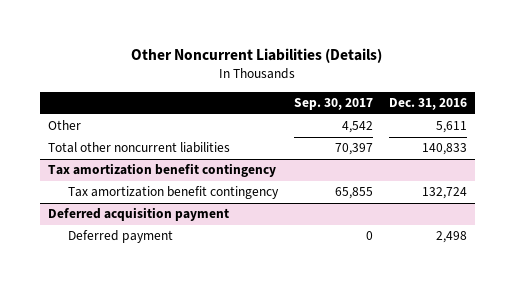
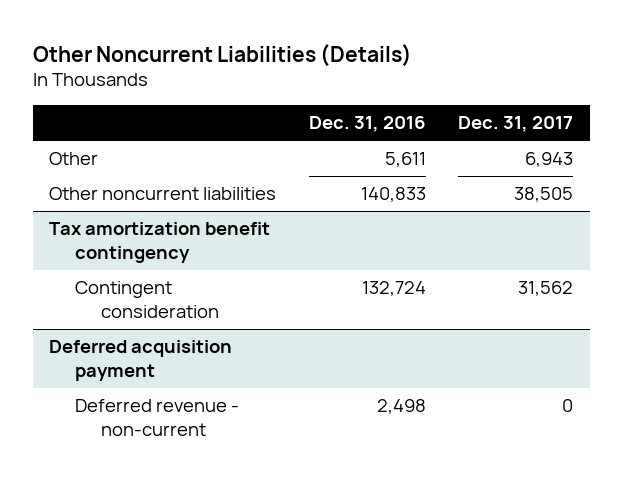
- | Sep. 30, 2017 | Dec. 31, 2016
+ | Dec. 31, 2016 | Dec. 31, 2017
- Total other noncurrent liabilities | 70,397 | 140,833
+ Other noncurrent liabilities | 140,833 | 38,505
@ Tax amortization benefit contingency
- Tax amortization benefit contingency | 65,855 | 132,724
+ Contingent consideration | 132,724 | 31,562
@ Deferred acquisition payment
- Deferred payment | 0 | 2,498
+ Deferred revenue - non-current | 2,498 | 0

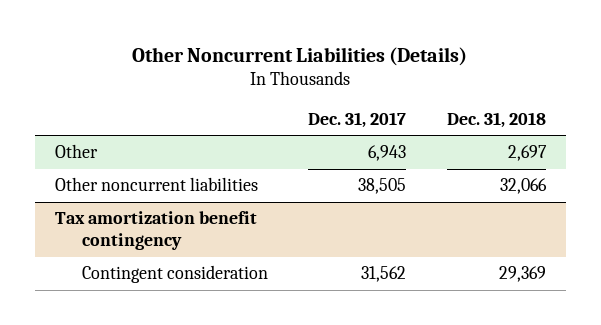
- | Dec. 31, 2016 | Dec. 31, 2017
+ | Dec. 31, 2017 | Dec. 31, 2018
- Deferred acquisition payment
- Deferred revenue - non-current | 2,498 | 0

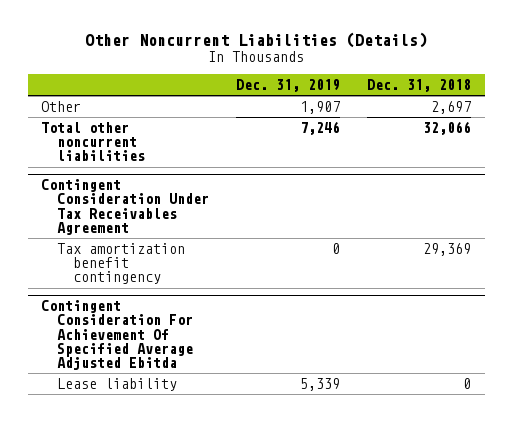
- | Dec. 31, 2017 | Dec. 31, 2018
+ | Dec. 31, 2019 | Dec. 31, 2018
- Other noncurrent liabilities | 38,505 | 32,066
- Tax amortization benefit contingency
- Contingent consideration | 31,562 | 29,369
+ Total other noncurrent liabilities | 7,246 | 32,066
+ Contingent Consideration Under Tax Receivables Agreement
+ Tax amortization benefit contingency | 0 | 29,369
+ Contingent Consideration For Achievement Of Specified Average Adjusted Ebitda
+ Lease liability | 5,339 | 0

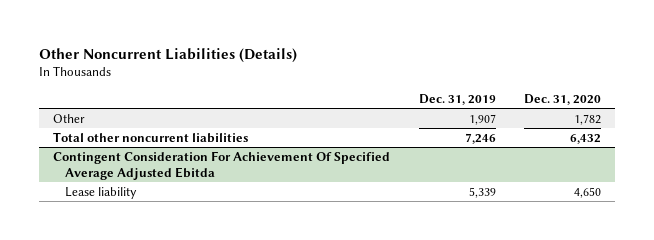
- | Dec. 31, 2019 | Dec. 31, 2018
+ | Dec. 31, 2019 | Dec. 31, 2020
- Contingent Consideration Under Tax Receivables Agreement
- Tax amortization benefit contingency | 0 | 29,369

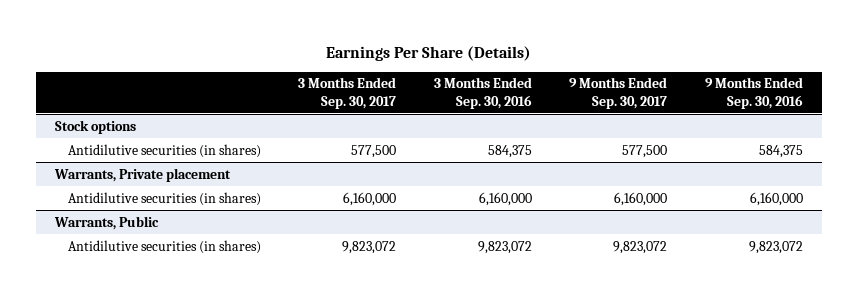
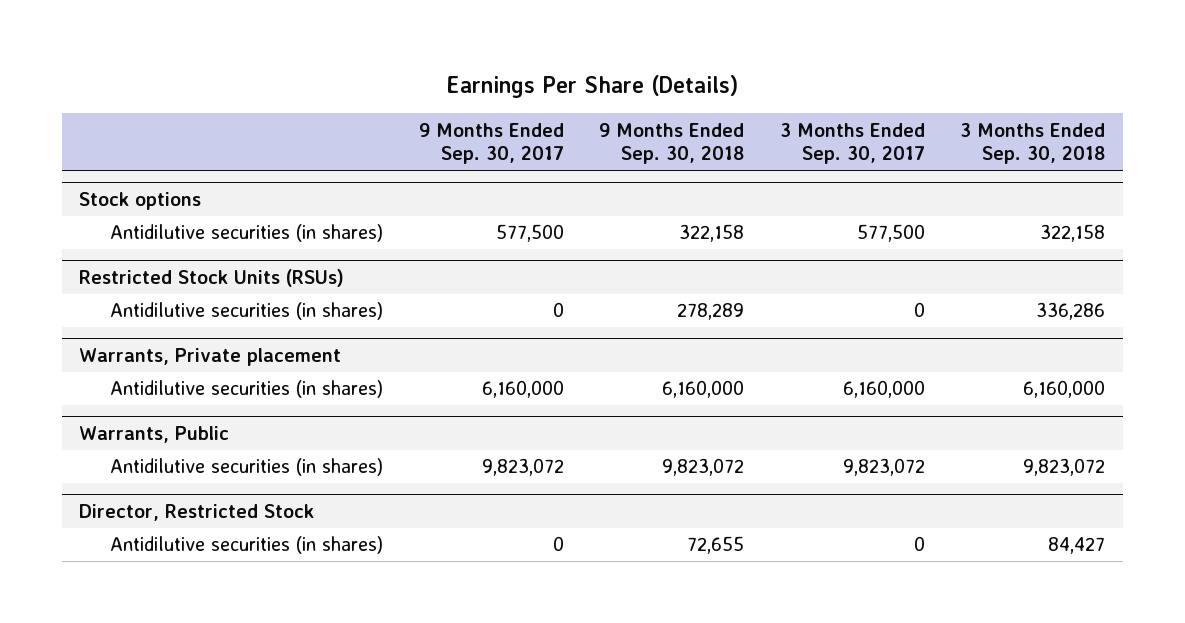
- | 3 Months Ended Sep. 30, 2017 | 3 Months Ended Sep. 30, 2016 | 9 Months Ended Sep. 30, 2017 | 9 Months Ended Sep. 30, 2016
+ | 9 Months Ended Sep. 30, 2017 | 9 Months Ended Sep. 30, 2018 | 3 Months Ended Sep. 30, 2017 | 3 Months Ended Sep. 30, 2018
+ Restricted Stock Units (RSUs)
+ Antidilutive securities (in shares) | 0 | 278,289 | 0 | 336,286
+ Director, Restricted Stock
+ Antidilutive securities (in shares) | 0 | 72,655 | 0 | 84,427

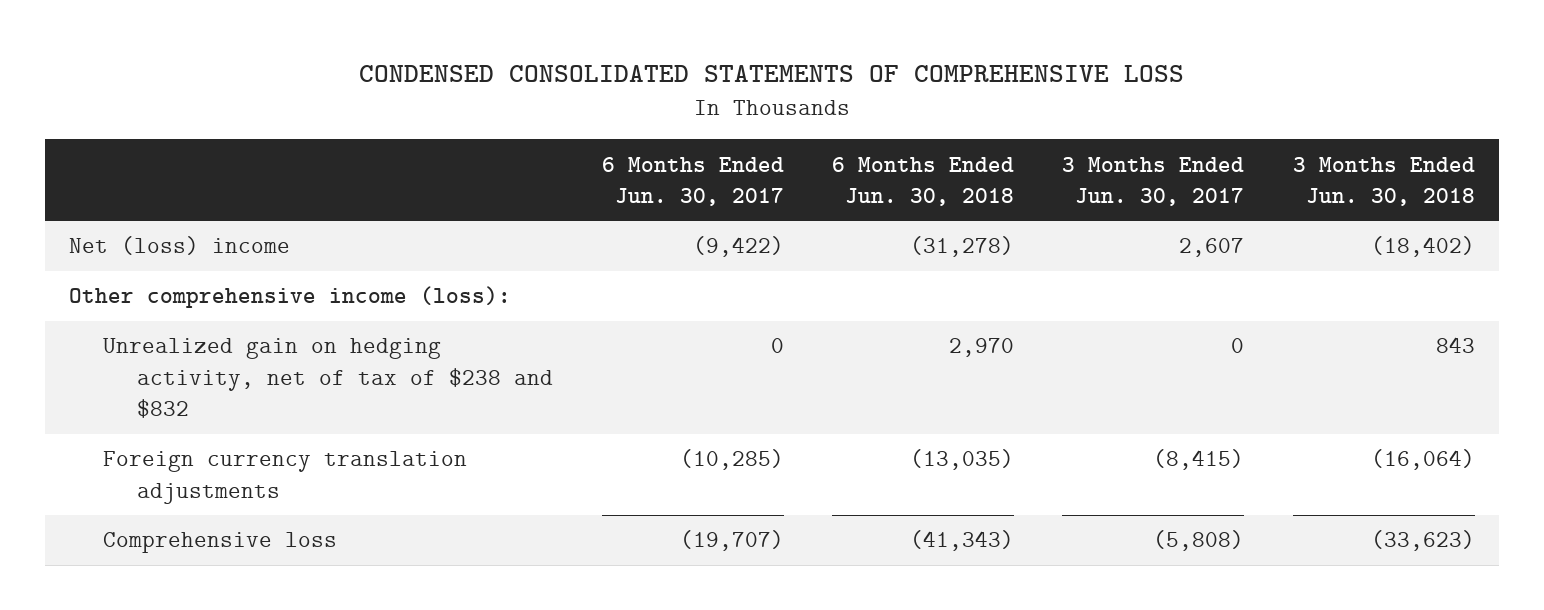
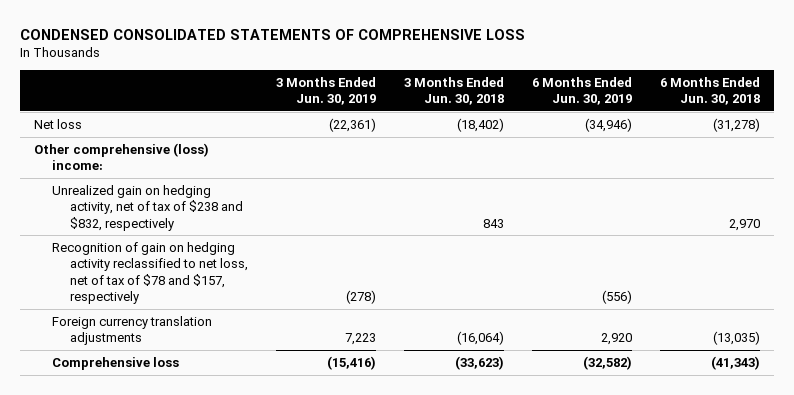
- | 6 Months Ended Jun. 30, 2017 | 6 Months Ended Jun. 30, 2018 | 3 Months Ended Jun. 30, 2017 | 3 Months Ended Jun. 30, 2018
+ | 3 Months Ended Jun. 30, 2019 | 3 Months Ended Jun. 30, 2018 | 6 Months Ended Jun. 30, 2019 | 6 Months Ended Jun. 30, 2018
- Net (loss) income | (9,422) | (31,278) | 2,607 | (18,402)
- Other comprehensive income (loss):
- Unrealized gain on hedging activity, net of tax of $238 and $832 | 0 | 2,970 | 0 | 843
+ Net loss | (22,361) | (18,402) | (34,946) | (31,278)
+ Other comprehensive (loss) income:
+ Unrealized gain on hedging activity, net of tax of $238 and $832, respectively | | 843 | | 2,970
+ Recognition of gain on hedging activity reclassified to net loss, net of tax of $78 and $157, respectively | (278) | | (556) |

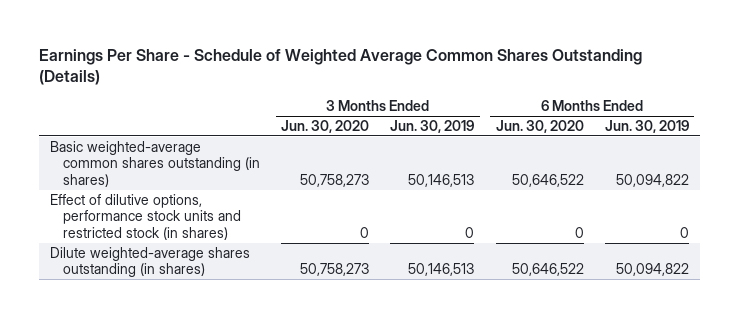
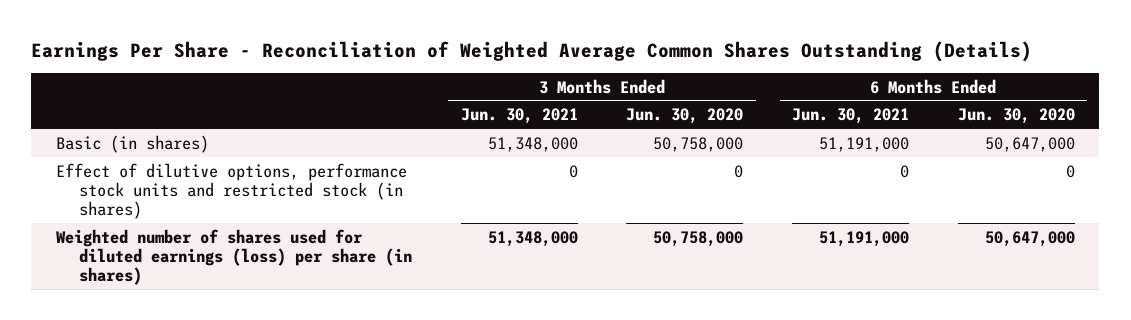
- Earnings Per Share - Schedule of Weighted Average Common Shares Outstanding (Details)
+ Earnings Per Share - Reconciliation of Weighted Average Common Shares Outstanding (Details)
- | 3 Months Ended Jun. 30, 2020 | 3 Months Ended Jun. 30, 2019 | 6 Months Ended Jun. 30, 2020 | 6 Months Ended Jun. 30, 2019
+ | 3 Months Ended Jun. 30, 2021 | 3 Months Ended Jun. 30, 2020 | 6 Months Ended Jun. 30, 2021 | 6 Months Ended Jun. 30, 2020
- Basic weighted-average common shares outstanding (in shares) | 50,758,273 | 50,146,513 | 50,646,522 | 50,094,822
+ Basic (in shares) | 51,348,000 | 50,758,000 | 51,191,000 | 50,647,000
- Dilute weighted-average shares outstanding (in shares) | 50,758,273 | 50,146,513 | 50,646,522 | 50,094,822
+ Weighted number of shares used for diluted earnings (loss) per share (in shares) | 51,348,000 | 50,758,000 | 51,191,000 | 50,647,000

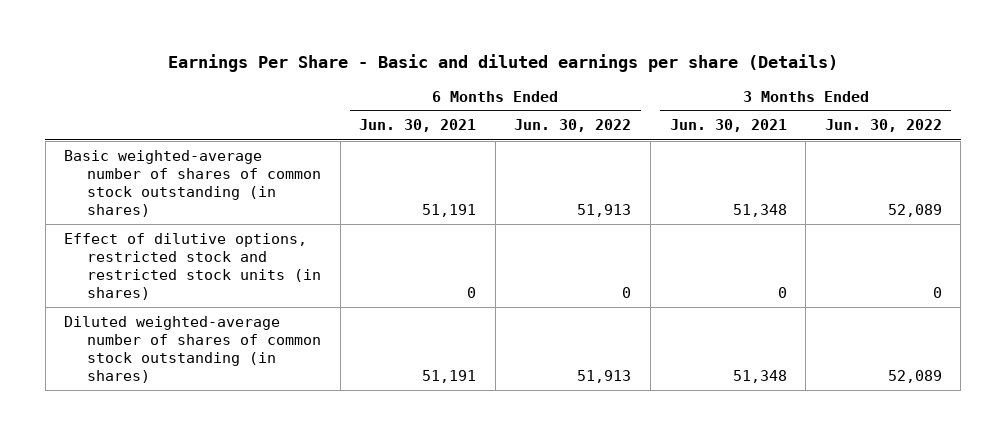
- Earnings Per Share - Reconciliation of Weighted Average Common Shares Outstanding (Details)
+ Earnings Per Share - Basic and diluted earnings per share (Details)
- | 3 Months Ended Jun. 30, 2021 | 3 Months Ended Jun. 30, 2020 | 6 Months Ended Jun. 30, 2021 | 6 Months Ended Jun. 30, 2020
+ | 6 Months Ended Jun. 30, 2021 | 6 Months Ended Jun. 30, 2022 | 3 Months Ended Jun. 30, 2021 | 3 Months Ended Jun. 30, 2022
- Basic (in shares) | 51,348,000 | 50,758,000 | 51,191,000 | 50,647,000
- Effect of dilutive options, performance stock units and restricted stock (in shares) | 0 | 0 | 0 | 0
- Weighted number of shares used for diluted earnings (loss) per share (in shares) | 51,348,000 | 50,758,000 | 51,191,000 | 50,647,000
+ Basic weighted-average number of shares of common stock outstanding (in shares) | 51,191 | 51,913 | 51,348 | 52,089
+ Effect of dilutive options, restricted stock and restricted stock units (in shares) | 0 | 0 | 0 | 0
+ Diluted weighted-average number of shares of common stock outstanding (in shares) | 51,191 | 51,913 | 51,348 | 52,089

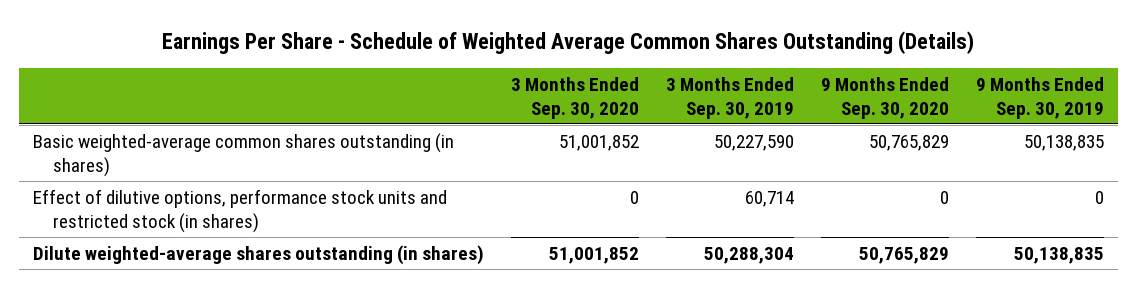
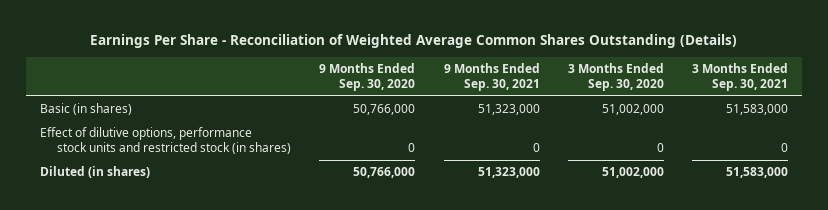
- Earnings Per Share - Schedule of Weighted Average Common Shares Outstanding (Details)
+ Earnings Per Share - Reconciliation of Weighted Average Common Shares Outstanding (Details)
- | 3 Months Ended Sep. 30, 2020 | 3 Months Ended Sep. 30, 2019 | 9 Months Ended Sep. 30, 2020 | 9 Months Ended Sep. 30, 2019
+ | 9 Months Ended Sep. 30, 2020 | 9 Months Ended Sep. 30, 2021 | 3 Months Ended Sep. 30, 2020 | 3 Months Ended Sep. 30, 2021
- Basic weighted-average common shares outstanding (in shares) | 51,001,852 | 50,227,590 | 50,765,829 | 50,138,835
+ Basic (in shares) | 50,766,000 | 51,323,000 | 51,002,000 | 51,583,000
- Dilute weighted-average shares outstanding (in shares) | 51,001,852 | 50,288,304 | 50,765,829 | 50,138,835
+ Diluted (in shares) | 50,766,000 | 51,323,000 | 51,002,000 | 51,583,000

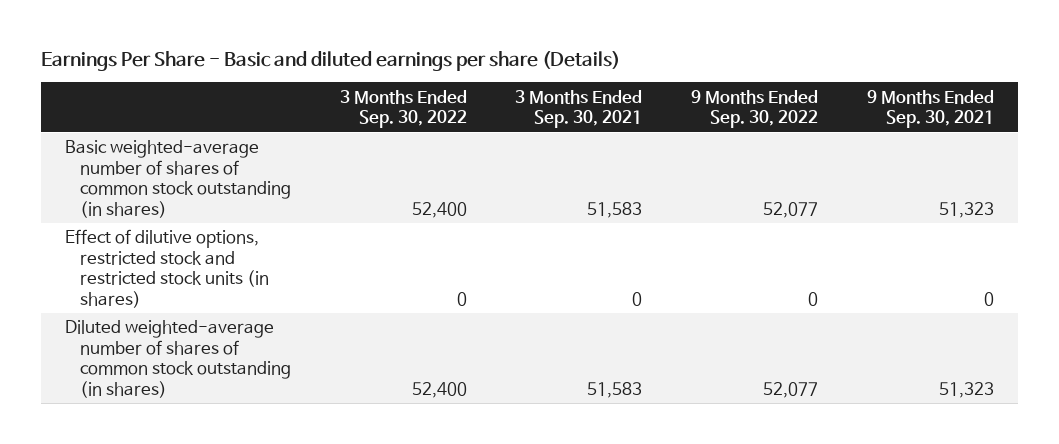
- Earnings Per Share - Reconciliation of Weighted Average Common Shares Outstanding (Details)
+ Earnings Per Share - Basic and diluted earnings per share (Details)
- | 9 Months Ended Sep. 30, 2020 | 9 Months Ended Sep. 30, 2021 | 3 Months Ended Sep. 30, 2020 | 3 Months Ended Sep. 30, 2021
+ | 3 Months Ended Sep. 30, 2022 | 3 Months Ended Sep. 30, 2021 | 9 Months Ended Sep. 30, 2022 | 9 Months Ended Sep. 30, 2021
- Basic (in shares) | 50,766,000 | 51,323,000 | 51,002,000 | 51,583,000
- Effect of dilutive options, performance stock units and restricted stock (in shares) | 0 | 0 | 0 | 0
- Diluted (in shares) | 50,766,000 | 51,323,000 | 51,002,000 | 51,583,000
+ Basic weighted-average number of shares of common stock outstanding (in shares) | 52,400 | 51,583 | 52,077 | 51,323
+ Effect of dilutive options, restricted stock and restricted stock units (in shares) | 0 | 0 | 0 | 0
+ Diluted weighted-average number of shares of common stock outstanding (in shares) | 52,400 | 51,583 | 52,077 | 51,323

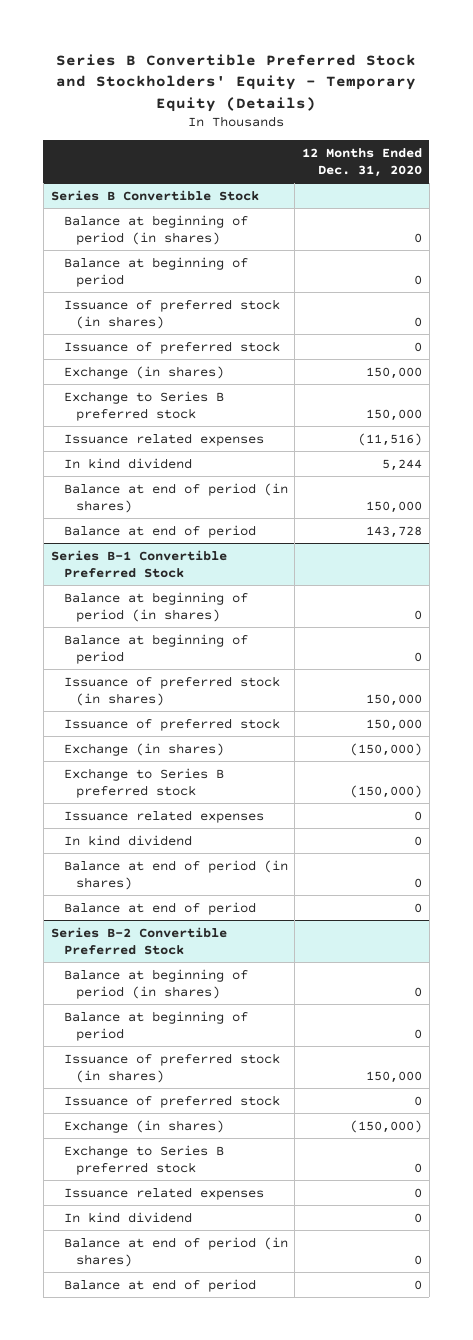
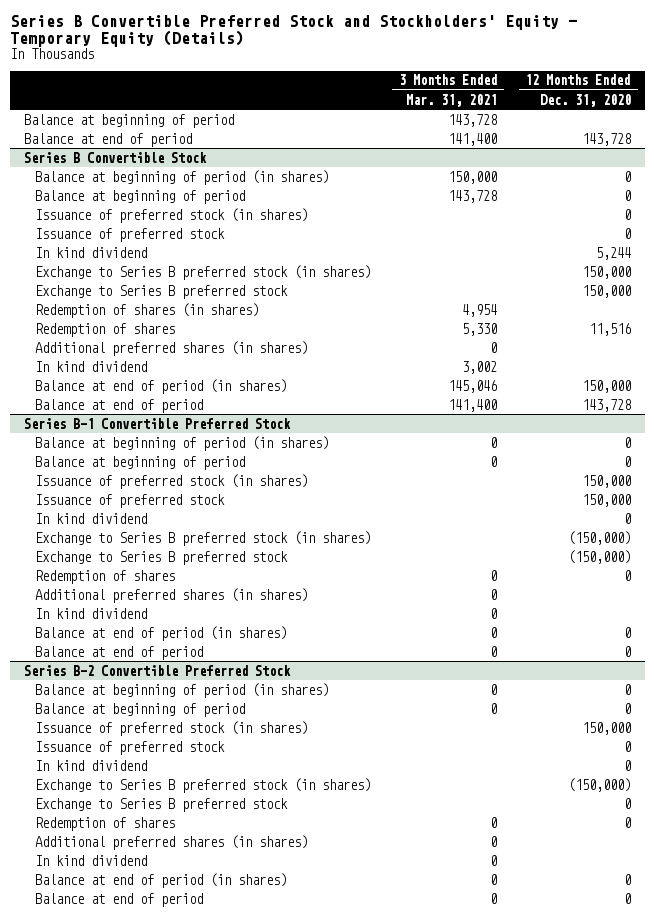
- | 12 Months Ended Dec. 31, 2020
+ | 3 Months Ended Mar. 31, 2021 | 12 Months Ended Dec. 31, 2020
+ Balance at beginning of period | 143,728 |
+ Balance at end of period | 141,400 | 143,728
@ Series B Convertible Stock
- Exchange (in shares) | 150,000
- Issuance related expenses | (11,516)
+ Exchange to Series B preferred stock (in shares) | | 150,000
moved down: Exchange to Series B preferred stock | | 150,000
+ Redemption of shares (in shares) | 4,954 |
+ Redemption of shares | 5,330 | 11,516
+ Additional preferred shares (in shares) | 0 |
+ In kind dividend | 3,002 |
@ Series B-1 Convertible Preferred Stock
- Exchange (in shares) | (150,000)
- Issuance related expenses | 0
+ Exchange to Series B preferred stock (in shares) | | (150,000)
moved down: Exchange to Series B preferred stock | | (150,000)
+ Redemption of shares | 0 | 0
+ Additional preferred shares (in shares) | 0 |
+ In kind dividend | 0 |
@ Series B-2 Convertible Preferred Stock
- Exchange (in shares) | (150,000)
- Issuance related expenses | 0
+ Exchange to Series B preferred stock (in shares) | | (150,000)
moved down: Exchange to Series B preferred stock | | 0
+ Redemption of shares | 0 | 0
+ Additional preferred shares (in shares) | 0 |
+ In kind dividend | 0 |

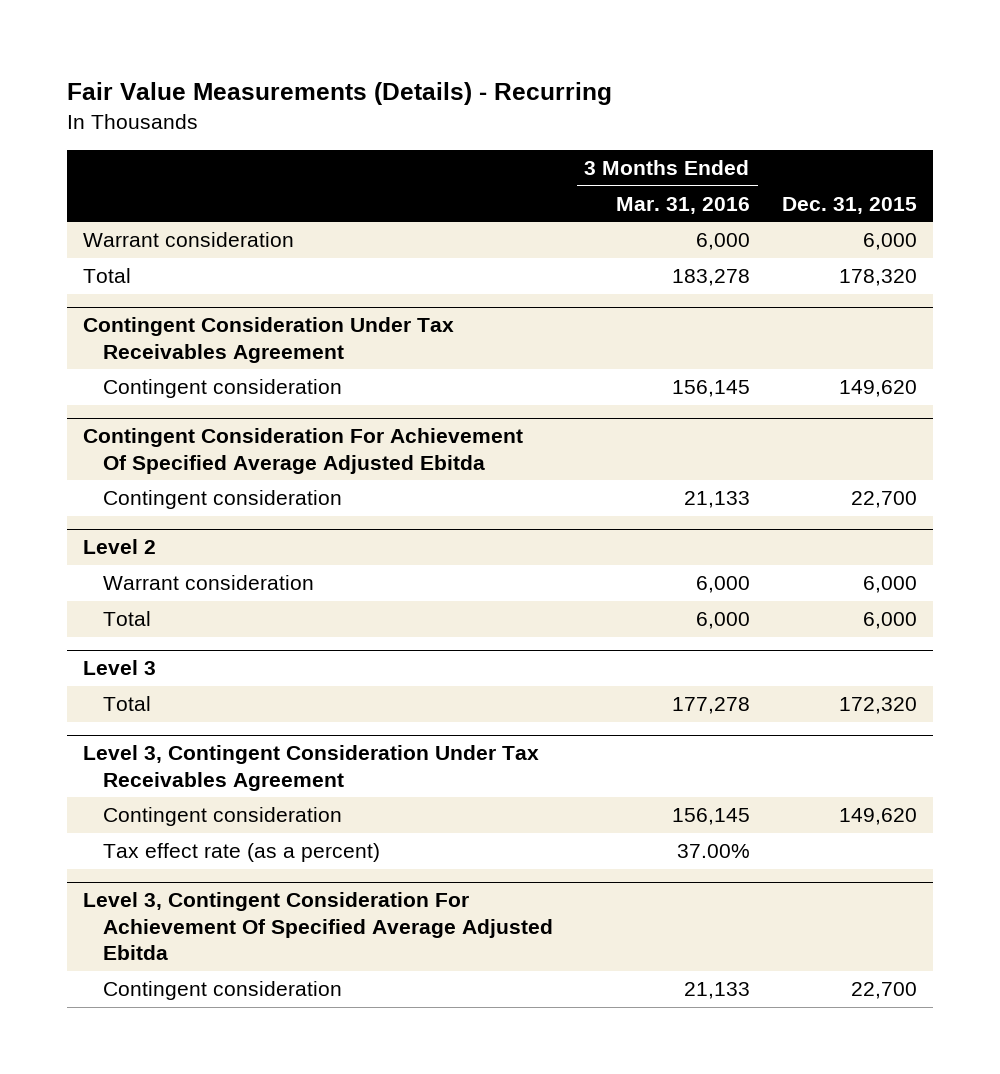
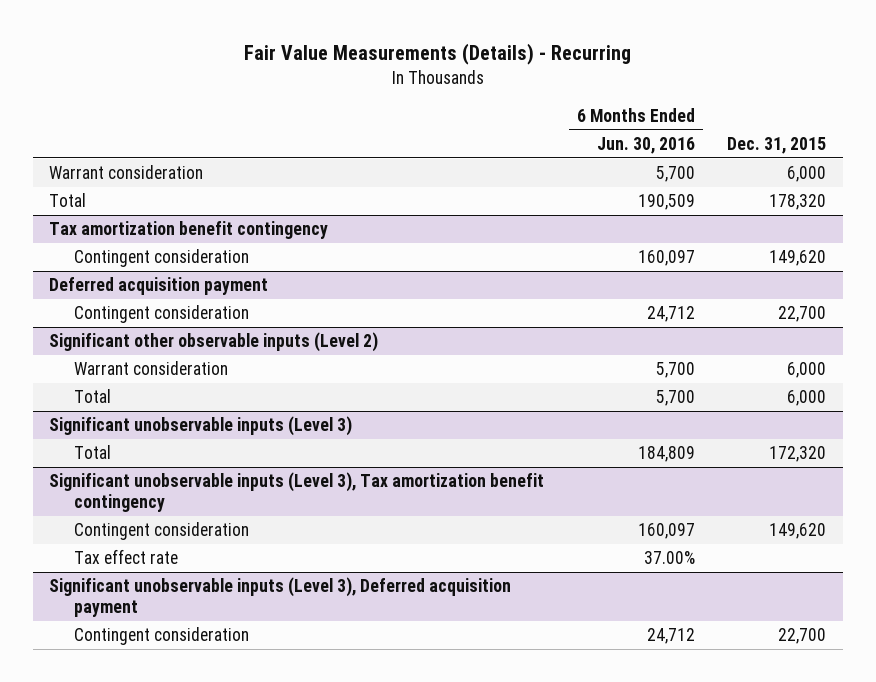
- | 3 Months Ended Mar. 31, 2016 | Dec. 31, 2015
+ | 6 Months Ended Jun. 30, 2016 | Dec. 31, 2015
- Contingent Consideration Under Tax Receivables Agreement
+ Tax amortization benefit contingency
- Contingent Consideration For Achievement Of Specified Average Adjusted Ebitda
+ Deferred acquisition payment
- Level 2
+ Significant other observable inputs (Level 2)
- Level 3
+ Significant unobservable inputs (Level 3)
- Level 3, Contingent Consideration Under Tax Receivables Agreement
+ Significant unobservable inputs (Level 3), Tax amortization benefit contingency
- Tax effect rate (as a percent) | 37.00% |
- Level 3, Contingent Consideration For Achievement Of Specified Average Adjusted Ebitda
+ Tax effect rate | 37.00% |
+ Significant unobservable inputs (Level 3), Deferred acquisition payment

